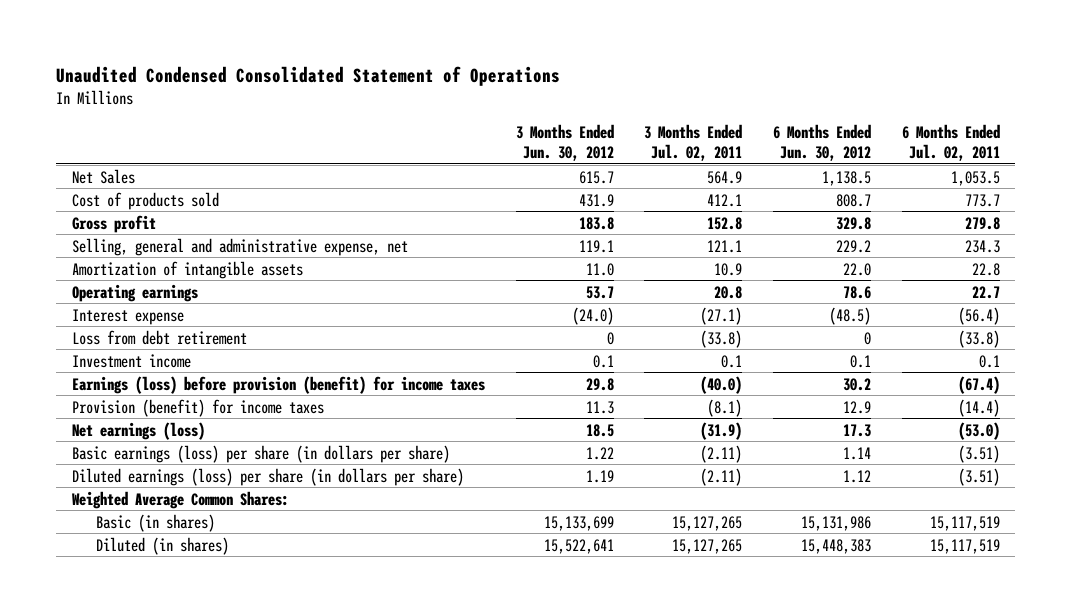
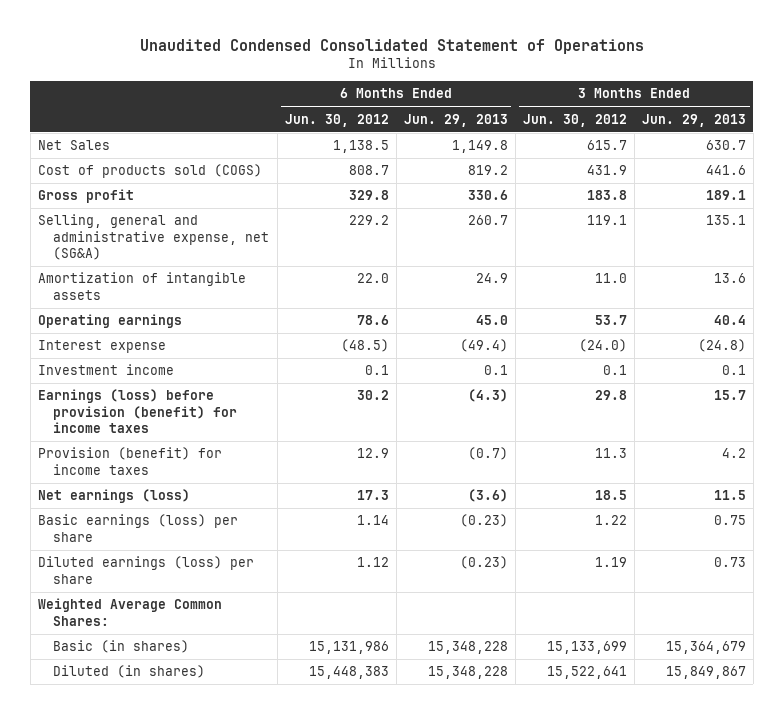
- | 3 Months Ended Jun. 30, 2012 | 3 Months Ended Jul. 02, 2011 | 6 Months Ended Jun. 30, 2012 | 6 Months Ended Jul. 02, 2011
+ | 6 Months Ended Jun. 30, 2012 | 6 Months Ended Jun. 29, 2013 | 3 Months Ended Jun. 30, 2012 | 3 Months Ended Jun. 29, 2013
- Cost of products sold | 431.9 | 412.1 | 808.7 | 773.7
+ Cost of products sold (COGS) | 808.7 | 819.2 | 431.9 | 441.6
- Selling, general and administrative expense, net | 119.1 | 121.1 | 229.2 | 234.3
+ Selling, general and administrative expense, net (SG&A) | 229.2 | 260.7 | 119.1 | 135.1
- Loss from debt retirement | 0 | (33.8) | 0 | (33.8)
- Basic earnings (loss) per share (in dollars per share) | 1.22 | (2.11) | 1.14 | (3.51)
- Diluted earnings (loss) per share (in dollars per share) | 1.19 | (2.11) | 1.12 | (3.51)
+ Basic earnings (loss) per share | 1.14 | (0.23) | 1.22 | 0.75
+ Diluted earnings (loss) per share | 1.12 | (0.23) | 1.19 | 0.73

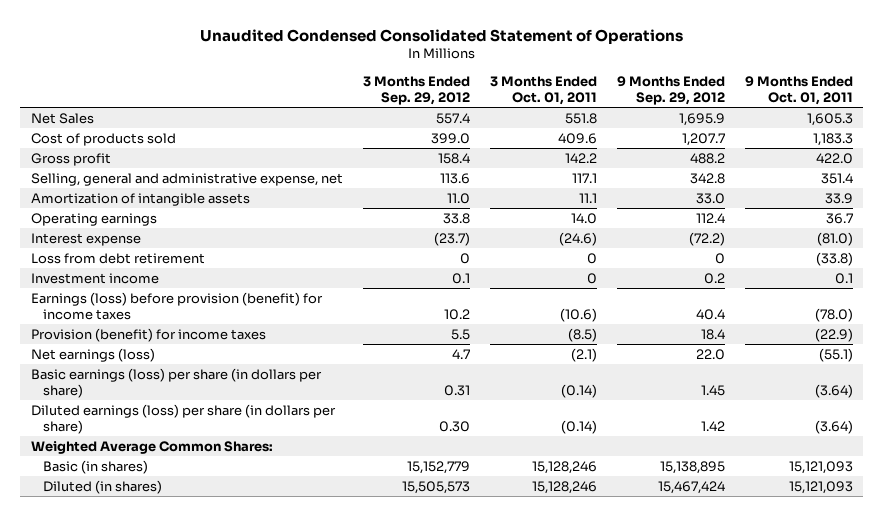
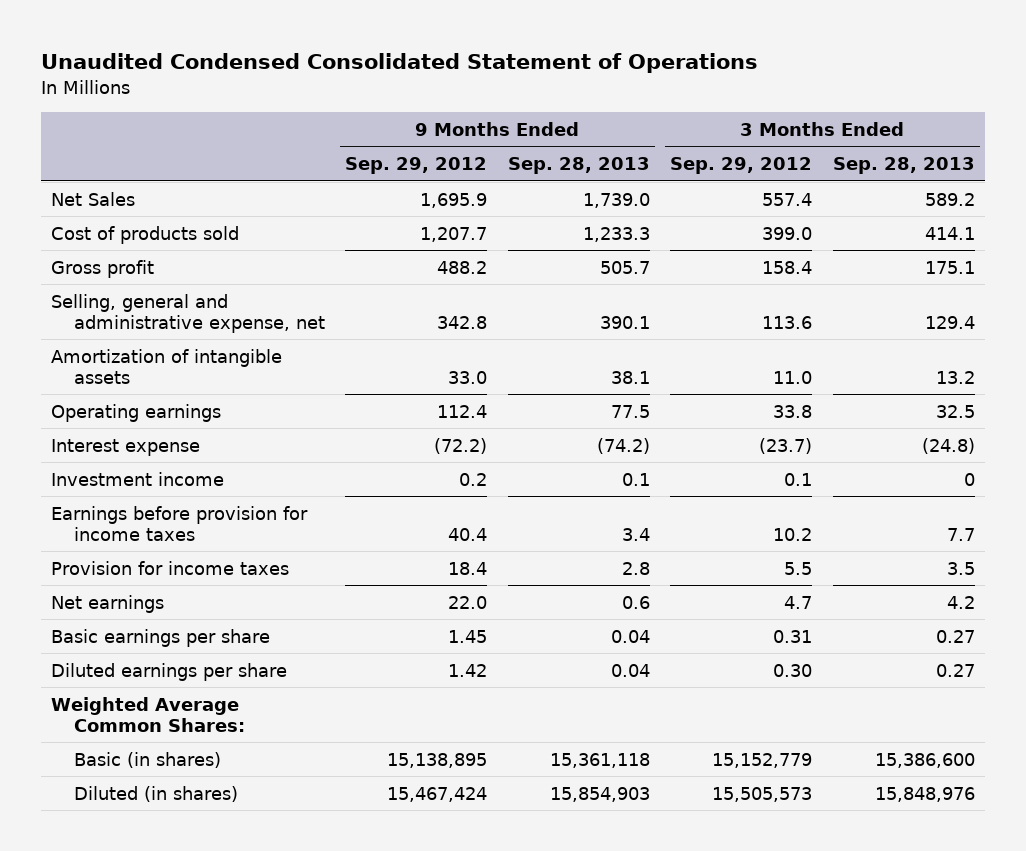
- | 3 Months Ended Sep. 29, 2012 | 3 Months Ended Oct. 01, 2011 | 9 Months Ended Sep. 29, 2012 | 9 Months Ended Oct. 01, 2011
+ | 9 Months Ended Sep. 29, 2012 | 9 Months Ended Sep. 28, 2013 | 3 Months Ended Sep. 29, 2012 | 3 Months Ended Sep. 28, 2013
- Loss from debt retirement | 0 | 0 | 0 | (33.8)
- Earnings (loss) before provision (benefit) for income taxes | 10.2 | (10.6) | 40.4 | (78.0)
- Provision (benefit) for income taxes | 5.5 | (8.5) | 18.4 | (22.9)
- Net earnings (loss) | 4.7 | (2.1) | 22.0 | (55.1)
- Basic earnings (loss) per share (in dollars per share) | 0.31 | (0.14) | 1.45 | (3.64)
- Diluted earnings (loss) per share (in dollars per share) | 0.30 | (0.14) | 1.42 | (3.64)
+ Earnings before provision for income taxes | 40.4 | 3.4 | 10.2 | 7.7
+ Provision for income taxes | 18.4 | 2.8 | 5.5 | 3.5
+ Net earnings | 22.0 | 0.6 | 4.7 | 4.2
+ Basic earnings per share | 1.45 | 0.04 | 0.31 | 0.27
+ Diluted earnings per share | 1.42 | 0.04 | 0.30 | 0.27

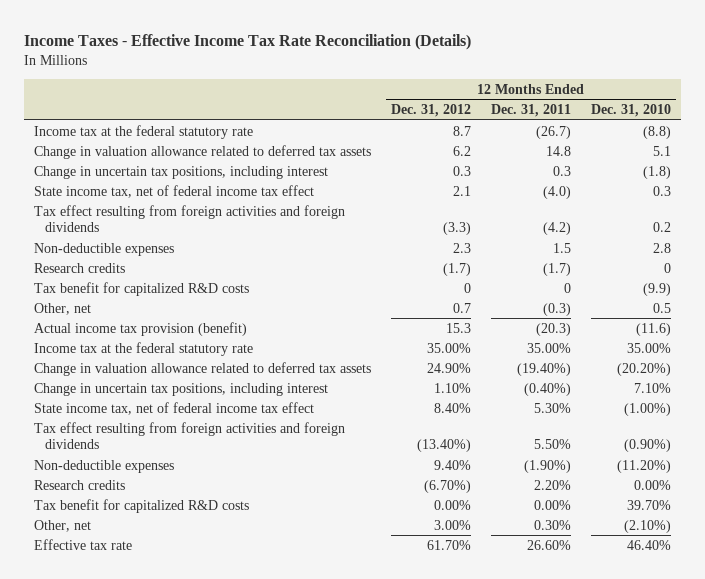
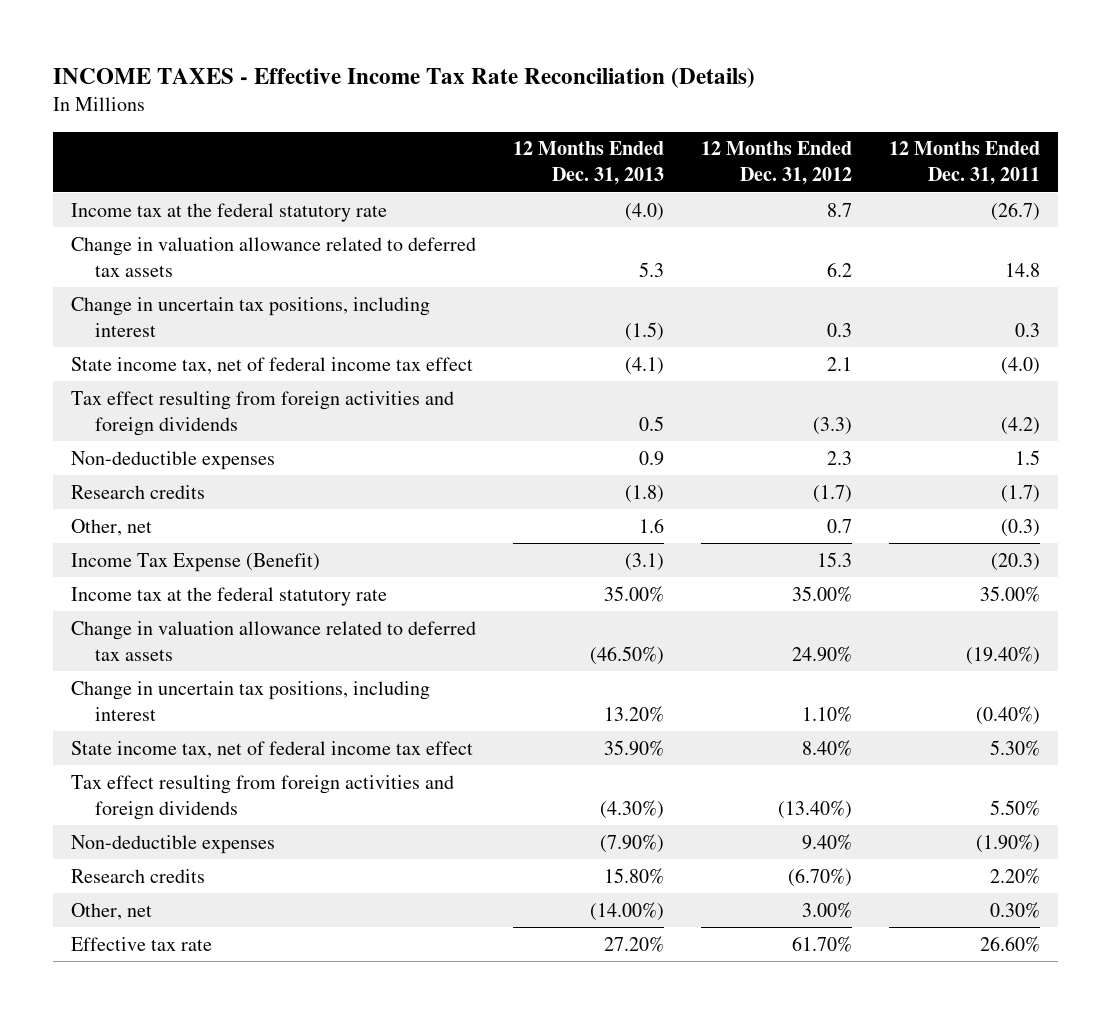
- Income Taxes - Effective Income Tax Rate Reconciliation (Details)
+ INCOME TAXES - Effective Income Tax Rate Reconciliation (Details)
- | 12 Months Ended Dec. 31, 2012 | 12 Months Ended Dec. 31, 2011 | 12 Months Ended Dec. 31, 2010
+ | 12 Months Ended Dec. 31, 2013 | 12 Months Ended Dec. 31, 2012 | 12 Months Ended Dec. 31, 2011
- Tax benefit for capitalized R&D costs | 0 | 0 | (9.9)
- Actual income tax provision (benefit) | 15.3 | (20.3) | (11.6)
+ Income Tax Expense (Benefit) | (3.1) | 15.3 | (20.3)
- Tax benefit for capitalized R&D costs | 0.00% | 0.00% | 39.70%

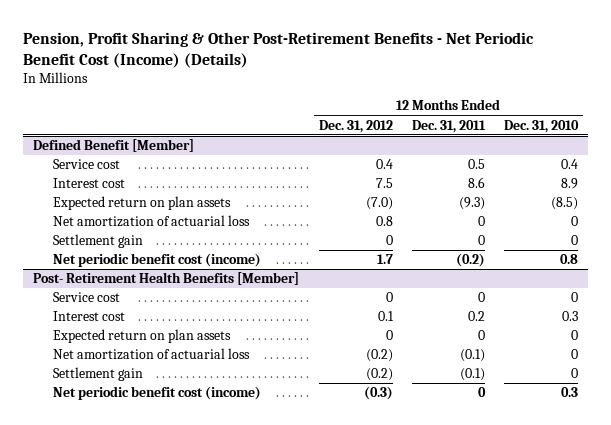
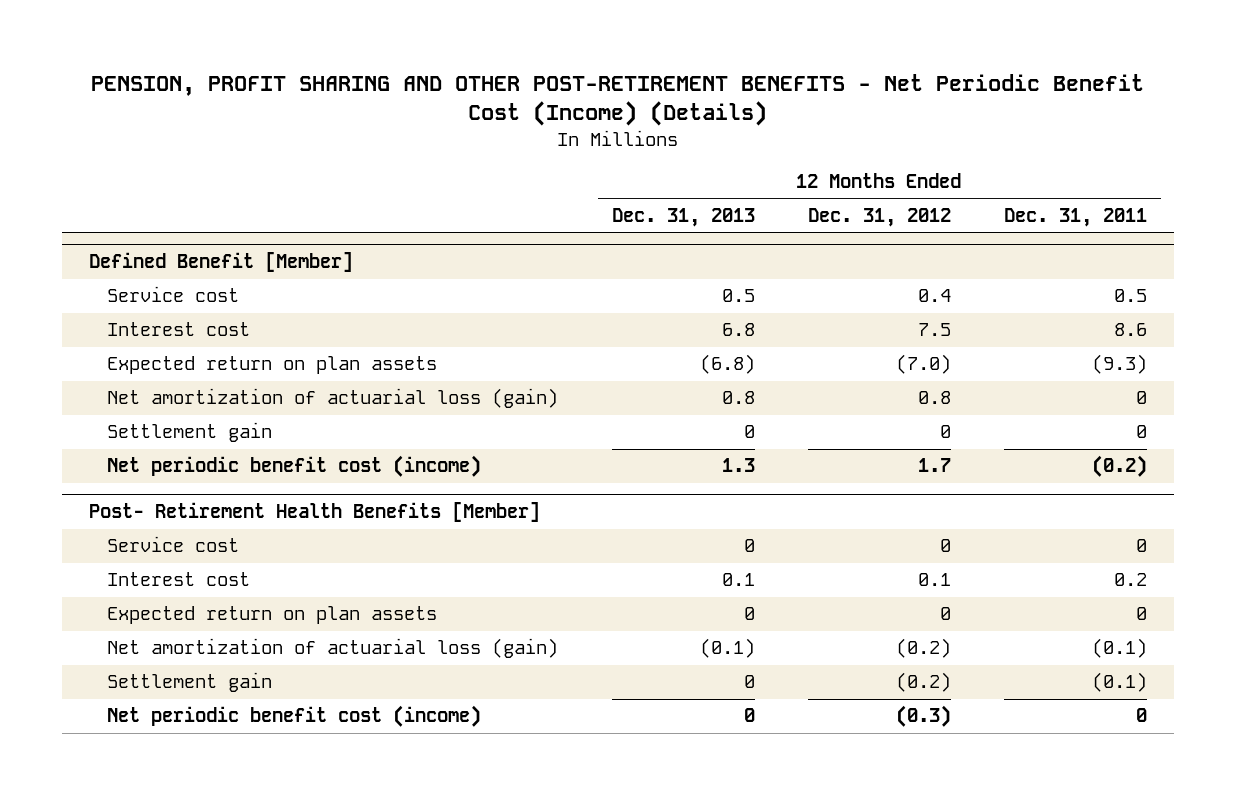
- Pension, Profit Sharing & Other Post-Retirement Benefits - Net Periodic Benefit Cost (Income) (Details)
+ PENSION, PROFIT SHARING AND OTHER POST-RETIREMENT BENEFITS - Net Periodic Benefit Cost (Income) (Details)
- | 12 Months Ended Dec. 31, 2012 | 12 Months Ended Dec. 31, 2011 | 12 Months Ended Dec. 31, 2010
+ | 12 Months Ended Dec. 31, 2013 | 12 Months Ended Dec. 31, 2012 | 12 Months Ended Dec. 31, 2011
@ Defined Benefit [Member]
- Net amortization of actuarial loss | 0.8 | 0 | 0
+ Net amortization of actuarial loss (gain) | 0.8 | 0.8 | 0
@ Post- Retirement Health Benefits [Member]
- Net amortization of actuarial loss | (0.2) | (0.1) | 0
+ Net amortization of actuarial loss (gain) | (0.1) | (0.2) | (0.1)

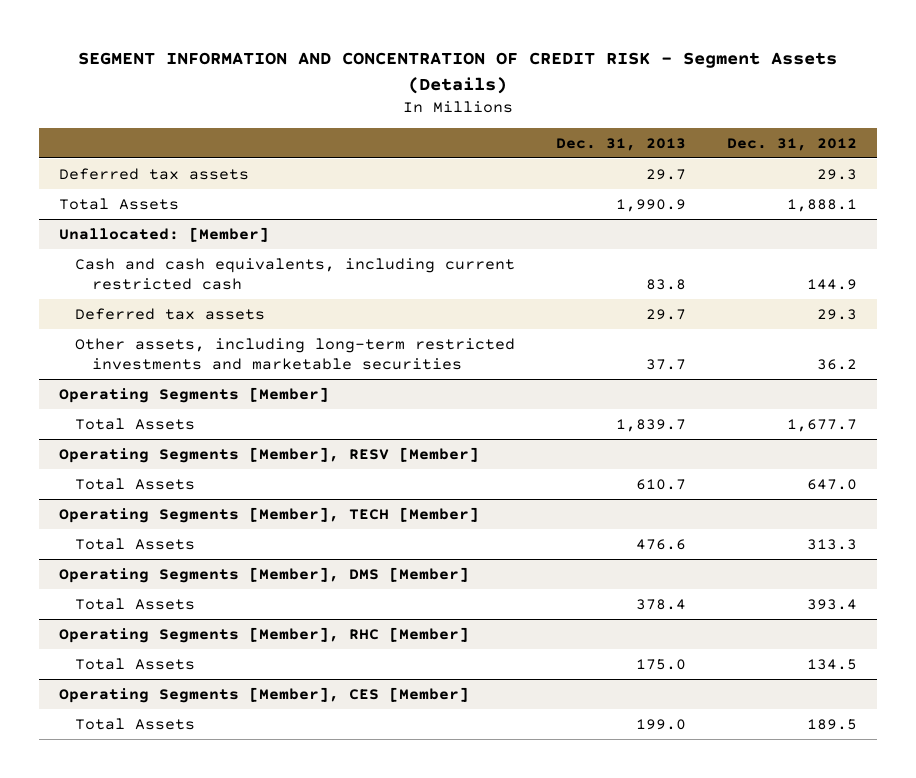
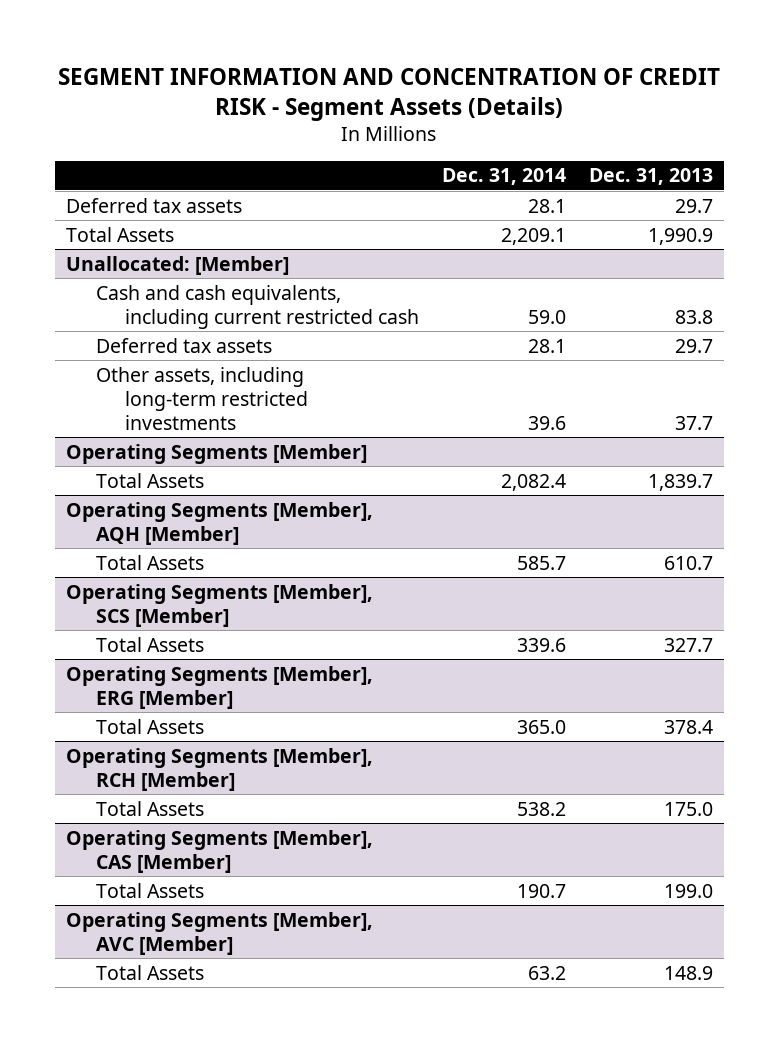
- | Dec. 31, 2013 | Dec. 31, 2012
+ | Dec. 31, 2014 | Dec. 31, 2013
@ Unallocated: [Member]
- Other assets, including long-term restricted investments and marketable securities | 37.7 | 36.2
+ Other assets, including long-term restricted investments | 39.6 | 37.7
- Operating Segments [Member], RESV [Member]
+ Operating Segments [Member], AQH [Member]
- Operating Segments [Member], TECH [Member]
- Total Assets | 476.6 | 313.3
- Operating Segments [Member], DMS [Member]
+ Operating Segments [Member], SCS [Member]
+ Total Assets | 339.6 | 327.7
+ Operating Segments [Member], ERG [Member]
- Operating Segments [Member], RHC [Member]
+ Operating Segments [Member], RCH [Member]
- Operating Segments [Member], CES [Member]
+ Operating Segments [Member], CAS [Member]
+ Operating Segments [Member], AVC [Member]
+ Total Assets | 63.2 | 148.9

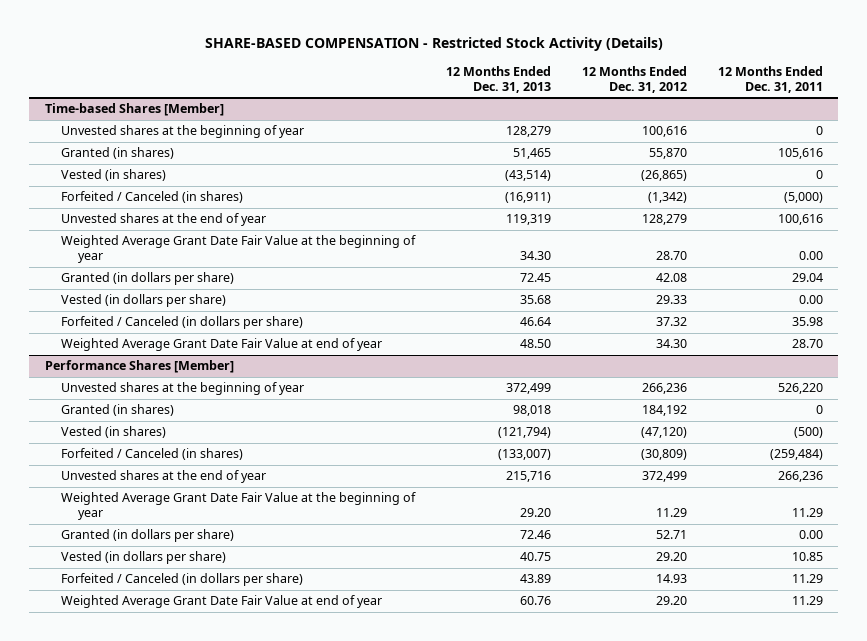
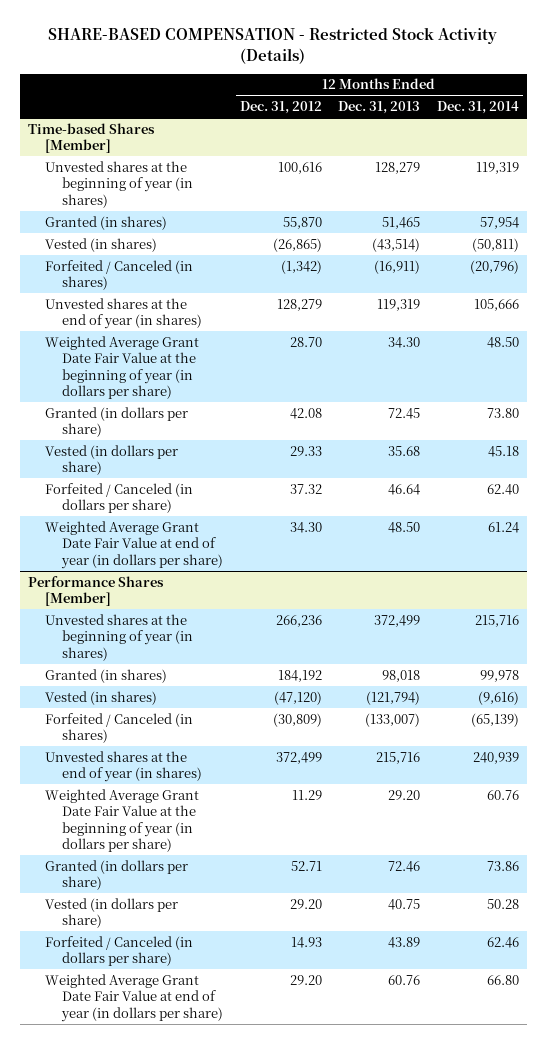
- | 12 Months Ended Dec. 31, 2013 | 12 Months Ended Dec. 31, 2012 | 12 Months Ended Dec. 31, 2011
+ | 12 Months Ended Dec. 31, 2012 | 12 Months Ended Dec. 31, 2013 | 12 Months Ended Dec. 31, 2014
@ Time-based Shares [Member]
- Unvested shares at the beginning of year | 128,279 | 100,616 | 0
+ Unvested shares at the beginning of year (in shares) | 100,616 | 128,279 | 119,319
- Unvested shares at the end of year | 119,319 | 128,279 | 100,616
- Weighted Average Grant Date Fair Value at the beginning of year | 34.30 | 28.70 | 0.00
+ Unvested shares at the end of year (in shares) | 128,279 | 119,319 | 105,666
+ Weighted Average Grant Date Fair Value at the beginning of year (in dollars per share) | 28.70 | 34.30 | 48.50
- Weighted Average Grant Date Fair Value at end of year | 48.50 | 34.30 | 28.70
+ Weighted Average Grant Date Fair Value at end of year (in dollars per share) | 34.30 | 48.50 | 61.24
@ Performance Shares [Member]
- Unvested shares at the beginning of year | 372,499 | 266,236 | 526,220
+ Unvested shares at the beginning of year (in shares) | 266,236 | 372,499 | 215,716
- Unvested shares at the end of year | 215,716 | 372,499 | 266,236
- Weighted Average Grant Date Fair Value at the beginning of year | 29.20 | 11.29 | 11.29
+ Unvested shares at the end of year (in shares) | 372,499 | 215,716 | 240,939
+ Weighted Average Grant Date Fair Value at the beginning of year (in dollars per share) | 11.29 | 29.20 | 60.76
- Weighted Average Grant Date Fair Value at end of year | 60.76 | 29.20 | 11.29
+ Weighted Average Grant Date Fair Value at end of year (in dollars per share) | 29.20 | 60.76 | 66.80

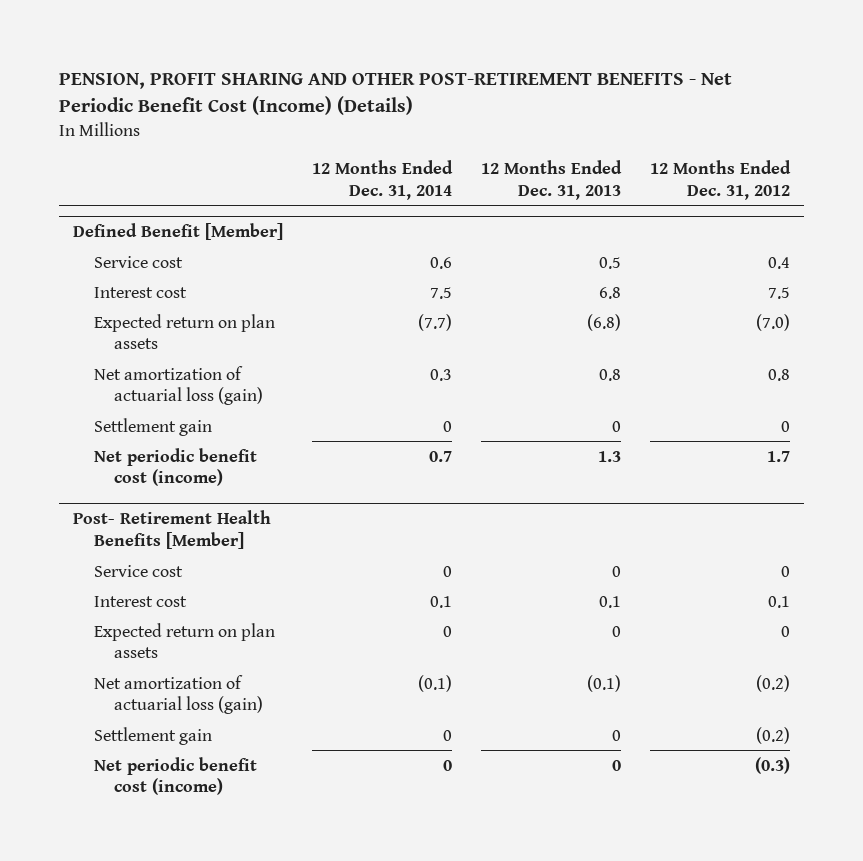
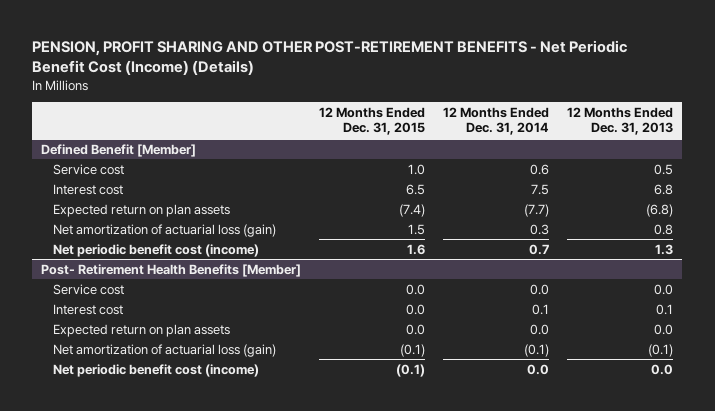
- | 12 Months Ended Dec. 31, 2014 | 12 Months Ended Dec. 31, 2013 | 12 Months Ended Dec. 31, 2012
+ | 12 Months Ended Dec. 31, 2015 | 12 Months Ended Dec. 31, 2014 | 12 Months Ended Dec. 31, 2013
@ Defined Benefit [Member]
- Settlement gain | 0 | 0 | 0
@ Post- Retirement Health Benefits [Member]
- Service cost | 0 | 0 | 0
+ Service cost | 0.0 | 0.0 | 0.0
- Expected return on plan assets | 0 | 0 | 0
+ Expected return on plan assets | 0.0 | 0.0 | 0.0
- Settlement gain | 0 | 0 | (0.2)
- Net periodic benefit cost (income) | 0 | 0 | (0.3)
+ Net periodic benefit cost (income) | (0.1) | 0.0 | 0.0

